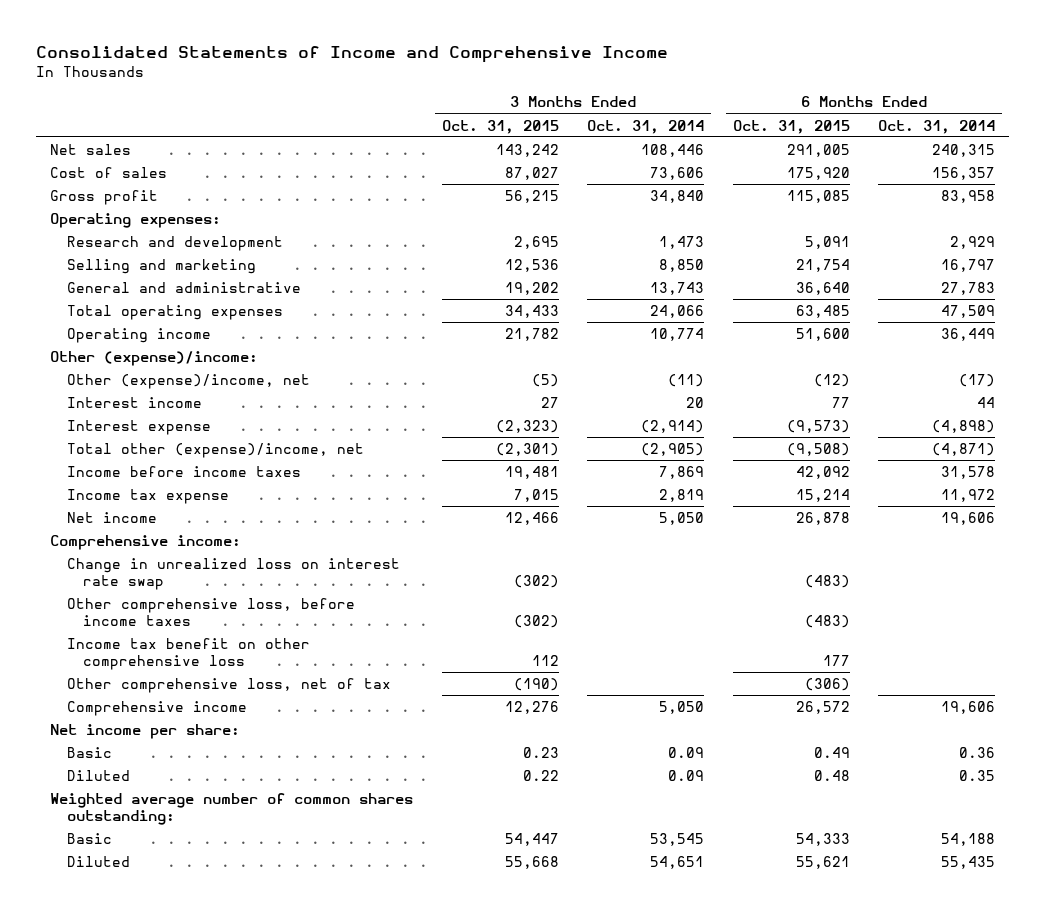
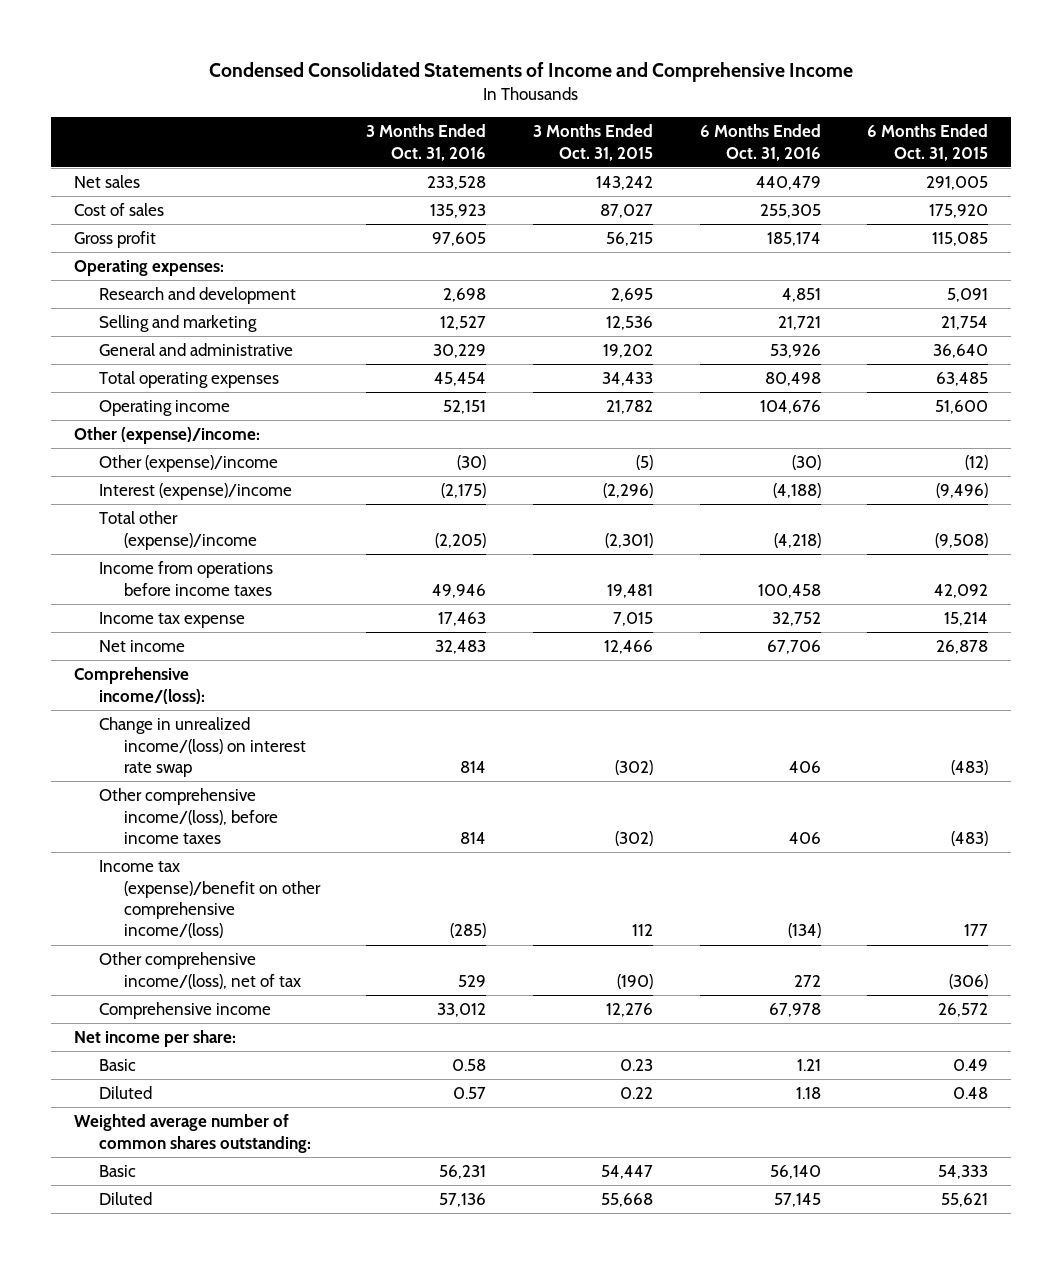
- Consolidated Statements of Income and Comprehensive Income
+ Condensed Consolidated Statements of Income and Comprehensive Income
- | 3 Months Ended Oct. 31, 2015 | 3 Months Ended Oct. 31, 2014 | 6 Months Ended Oct. 31, 2015 | 6 Months Ended Oct. 31, 2014
+ | 3 Months Ended Oct. 31, 2016 | 3 Months Ended Oct. 31, 2015 | 6 Months Ended Oct. 31, 2016 | 6 Months Ended Oct. 31, 2015
- Other (expense)/income, net | (5) | (11) | (12) | (17)
- Interest income | 27 | 20 | 77 | 44
- Interest expense | (2,323) | (2,914) | (9,573) | (4,898)
- Total other (expense)/income, net | (2,301) | (2,905) | (9,508) | (4,871)
- Income before income taxes | 19,481 | 7,869 | 42,092 | 31,578
+ Other (expense)/income | (30) | (5) | (30) | (12)
+ Interest (expense)/income | (2,175) | (2,296) | (4,188) | (9,496)
+ Total other (expense)/income | (2,205) | (2,301) | (4,218) | (9,508)
+ Income from operations before income taxes | 49,946 | 19,481 | 100,458 | 42,092
- Comprehensive income:
- Change in unrealized loss on interest rate swap | (302) | | (483) |
- Other comprehensive loss, before income taxes | (302) | | (483) |
- Income tax benefit on other comprehensive loss | 112 | | 177 |
- Other comprehensive loss, net of tax | (190) | | (306) |
+ Comprehensive income/(loss):
+ Change in unrealized income/(loss) on interest rate swap | 814 | (302) | 406 | (483)
+ Other comprehensive income/(loss), before income taxes | 814 | (302) | 406 | (483)
+ Income tax (expense)/benefit on other comprehensive income/(loss) | (285) | 112 | (134) | 177
+ Other comprehensive income/(loss), net of tax | 529 | (190) | 272 | (306)

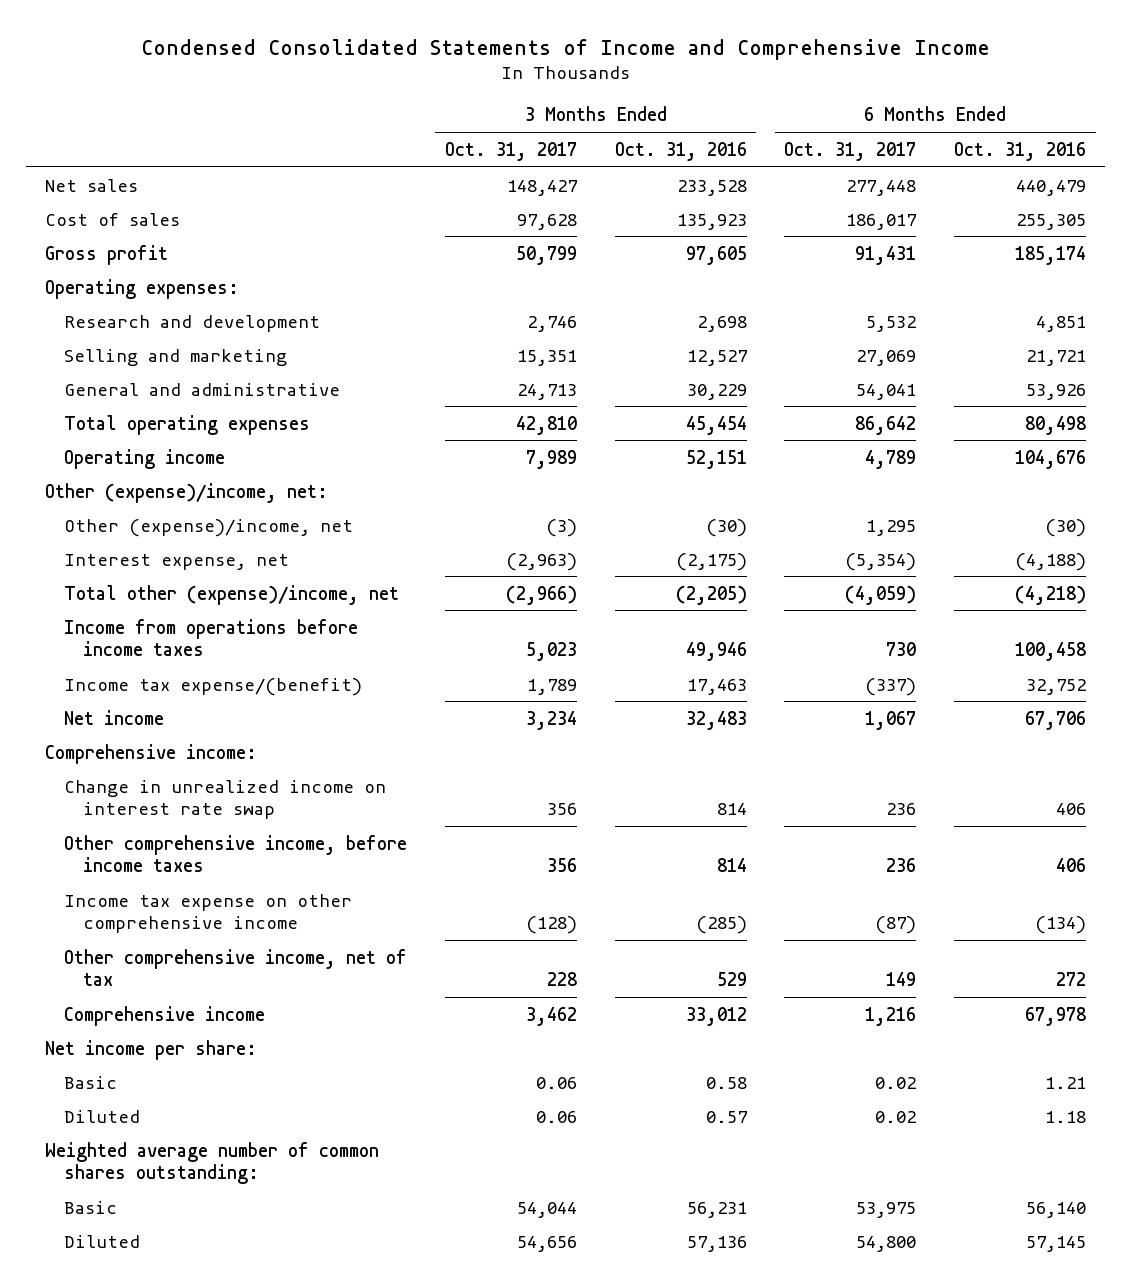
- | 3 Months Ended Oct. 31, 2016 | 3 Months Ended Oct. 31, 2015 | 6 Months Ended Oct. 31, 2016 | 6 Months Ended Oct. 31, 2015
+ | 3 Months Ended Oct. 31, 2017 | 3 Months Ended Oct. 31, 2016 | 6 Months Ended Oct. 31, 2017 | 6 Months Ended Oct. 31, 2016
- Other (expense)/income:
- Other (expense)/income | (30) | (5) | (30) | (12)
- Interest (expense)/income | (2,175) | (2,296) | (4,188) | (9,496)
- Total other (expense)/income | (2,205) | (2,301) | (4,218) | (9,508)
+ Other (expense)/income, net:
+ Other (expense)/income, net | (3) | (30) | 1,295 | (30)
+ Interest expense, net | (2,963) | (2,175) | (5,354) | (4,188)
+ Total other (expense)/income, net | (2,966) | (2,205) | (4,059) | (4,218)
- Income tax expense | 17,463 | 7,015 | 32,752 | 15,214
+ Income tax expense/(benefit) | 1,789 | 17,463 | (337) | 32,752
- Comprehensive income/(loss):
- Change in unrealized income/(loss) on interest rate swap | 814 | (302) | 406 | (483)
- Other comprehensive income/(loss), before income taxes | 814 | (302) | 406 | (483)
- Income tax (expense)/benefit on other comprehensive income/(loss) | (285) | 112 | (134) | 177
- Other comprehensive income/(loss), net of tax | 529 | (190) | 272 | (306)
+ Comprehensive income:
+ Change in unrealized income on interest rate swap | 356 | 814 | 236 | 406
+ Other comprehensive income, before income taxes | 356 | 814 | 236 | 406
+ Income tax expense on other comprehensive income | (128) | (285) | (87) | (134)
+ Other comprehensive income, net of tax | 228 | 529 | 149 | 272

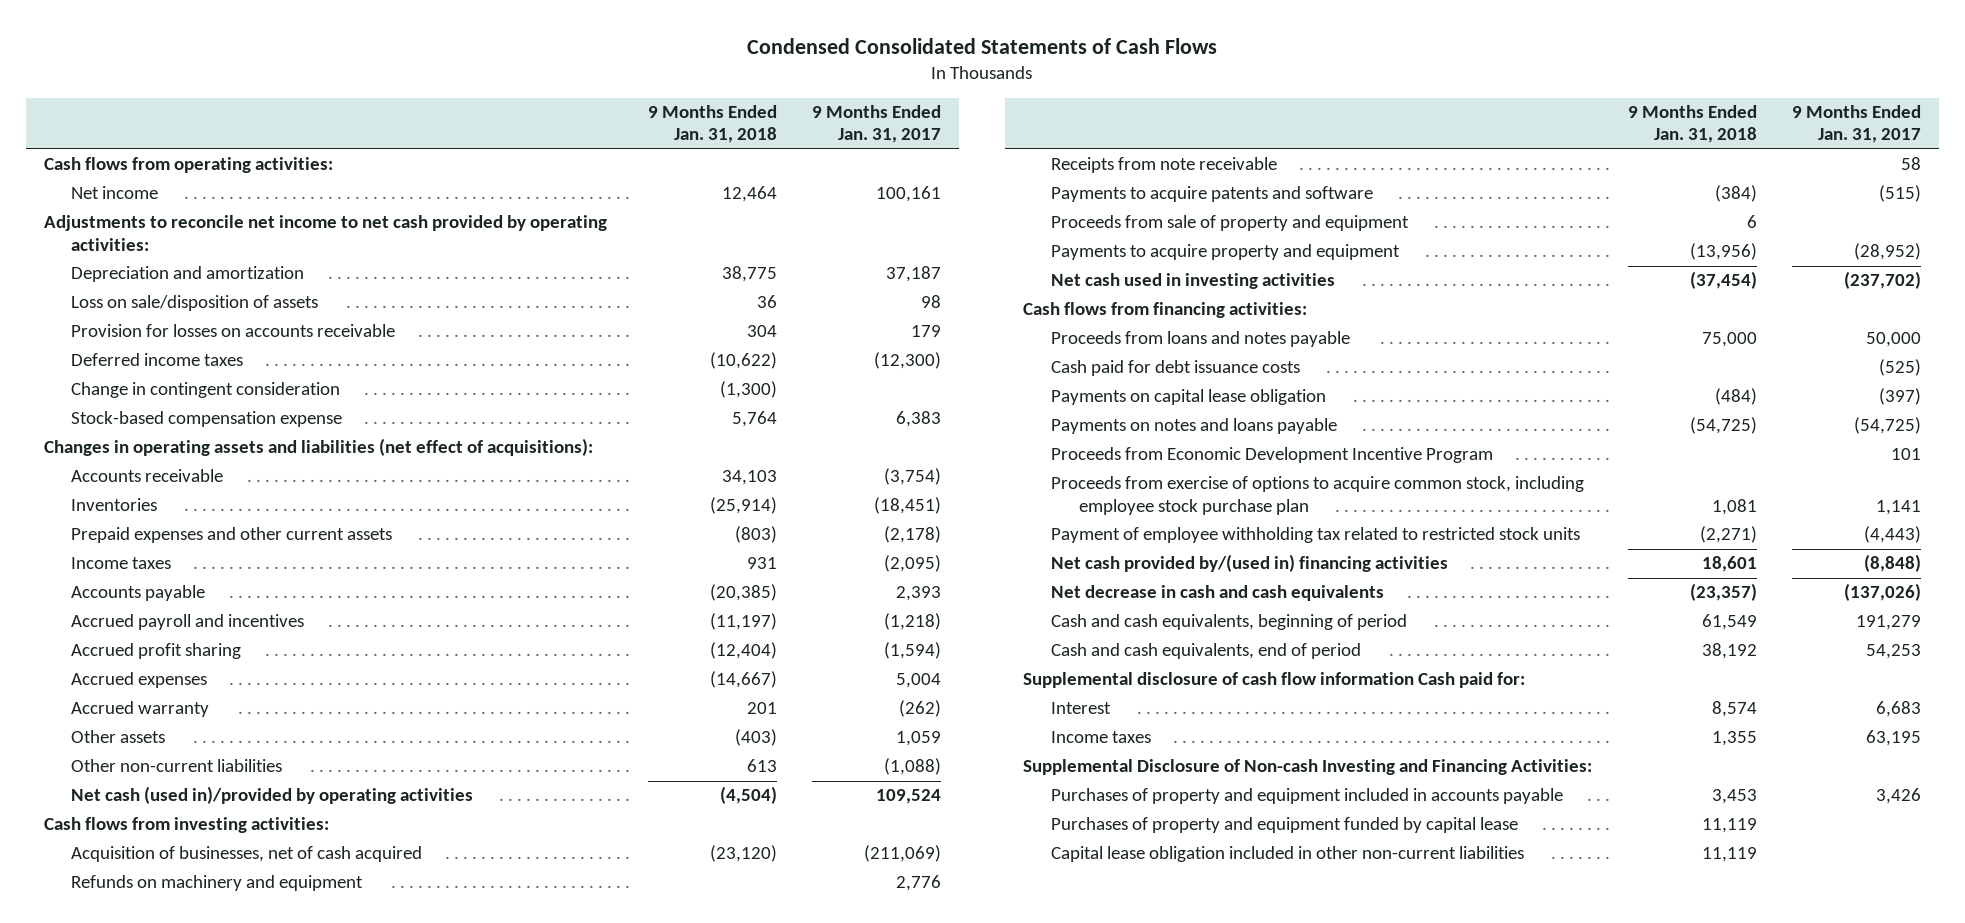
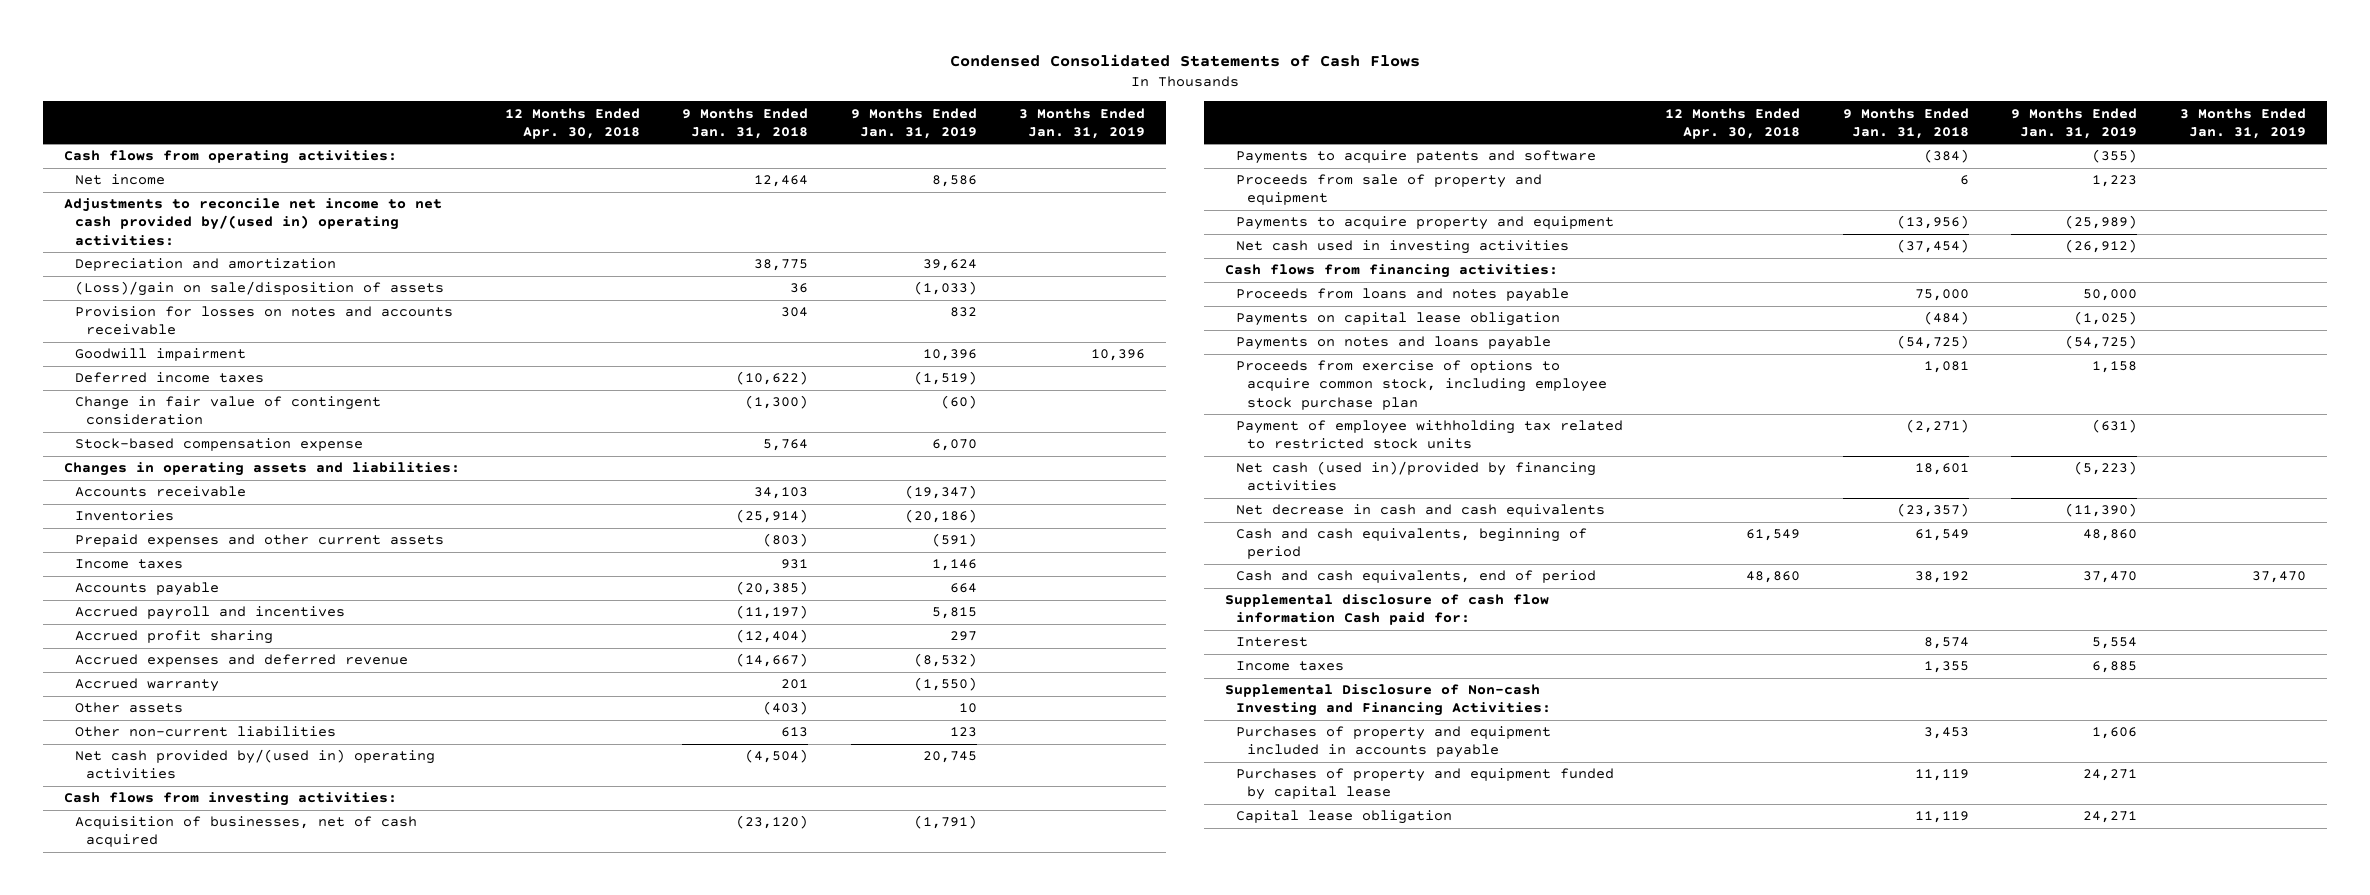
- | 9 Months Ended Jan. 31, 2018 | 9 Months Ended Jan. 31, 2017
+ | 12 Months Ended Apr. 30, 2018 | 9 Months Ended Jan. 31, 2018 | 9 Months Ended Jan. 31, 2019 | 3 Months Ended Jan. 31, 2019
- Adjustments to reconcile net income to net cash provided by operating activities:
+ Adjustments to reconcile net income to net cash provided by/(used in) operating activities:
- Loss on sale/disposition of assets | 36 | 98
- Provision for losses on accounts receivable | 304 | 179
+ (Loss)/gain on sale/disposition of assets | | 36 | (1,033) |
+ Provision for losses on notes and accounts receivable | | 304 | 832 |
+ Goodwill impairment | | | 10,396 | 10,396
- Change in contingent consideration | (1,300) |
+ Change in fair value of contingent consideration | | (1,300) | (60) |
- Changes in operating assets and liabilities (net effect of acquisitions):
+ Changes in operating assets and liabilities:
- Accrued expenses | (14,667) | 5,004
+ Accrued expenses and deferred revenue | | (14,667) | (8,532) |
- Net cash (used in)/provided by operating activities | (4,504) | 109,524
+ Net cash provided by/(used in) operating activities | | (4,504) | 20,745 |
- Refunds on machinery and equipment | | 2,776
- Receipts from note receivable | | 58
- Cash paid for debt issuance costs | | (525)
- Proceeds from Economic Development Incentive Program | | 101
- Net cash provided by/(used in) financing activities | 18,601 | (8,848)
+ Net cash (used in)/provided by financing activities | | 18,601 | (5,223) |
- Capital lease obligation included in other non-current liabilities | 11,119 |
+ Capital lease obligation | | 11,119 | 24,271 |

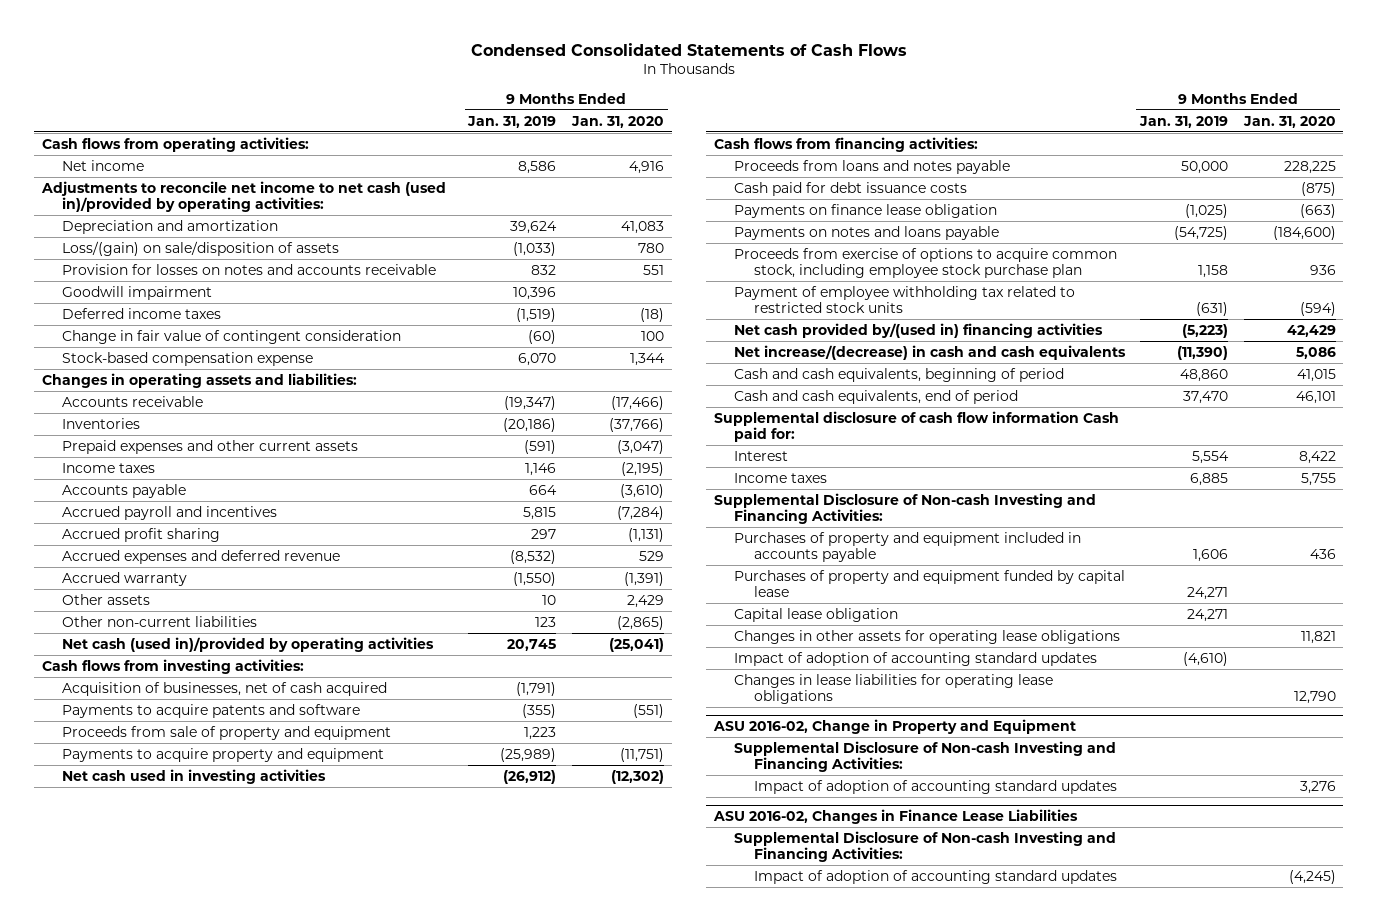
- | 12 Months Ended Apr. 30, 2018 | 9 Months Ended Jan. 31, 2018 | 9 Months Ended Jan. 31, 2019 | 3 Months Ended Jan. 31, 2019
+ | 9 Months Ended Jan. 31, 2019 | 9 Months Ended Jan. 31, 2020
- Adjustments to reconcile net income to net cash provided by/(used in) operating activities:
+ Adjustments to reconcile net income to net cash (used in)/provided by operating activities:
- (Loss)/gain on sale/disposition of assets | | 36 | (1,033) |
+ Loss/(gain) on sale/disposition of assets | (1,033) | 780
- Net cash provided by/(used in) operating activities | | (4,504) | 20,745 |
+ Net cash (used in)/provided by operating activities | 20,745 | (25,041)
- Payments on capital lease obligation | | (484) | (1,025) |
+ Cash paid for debt issuance costs | | (875)
+ Payments on finance lease obligation | (1,025) | (663)
- Net cash (used in)/provided by financing activities | | 18,601 | (5,223) |
- Net decrease in cash and cash equivalents | | (23,357) | (11,390) |
+ Net cash provided by/(used in) financing activities | (5,223) | 42,429
+ Net increase/(decrease) in cash and cash equivalents | (11,390) | 5,086
+ Changes in other assets for operating lease obligations | | 11,821
+ Impact of adoption of accounting standard updates | (4,610) |
+ Changes in lease liabilities for operating lease obligations | | 12,790
+ ASU 2016-02, Change in Property and Equipment
+ Supplemental Disclosure of Non-cash Investing and Financing Activities:
+ Impact of adoption of accounting standard updates | | 3,276
+ ASU 2016-02, Changes in Finance Lease Liabilities
+ Supplemental Disclosure of Non-cash Investing and Financing Activities:
+ Impact of adoption of accounting standard updates | | (4,245)

